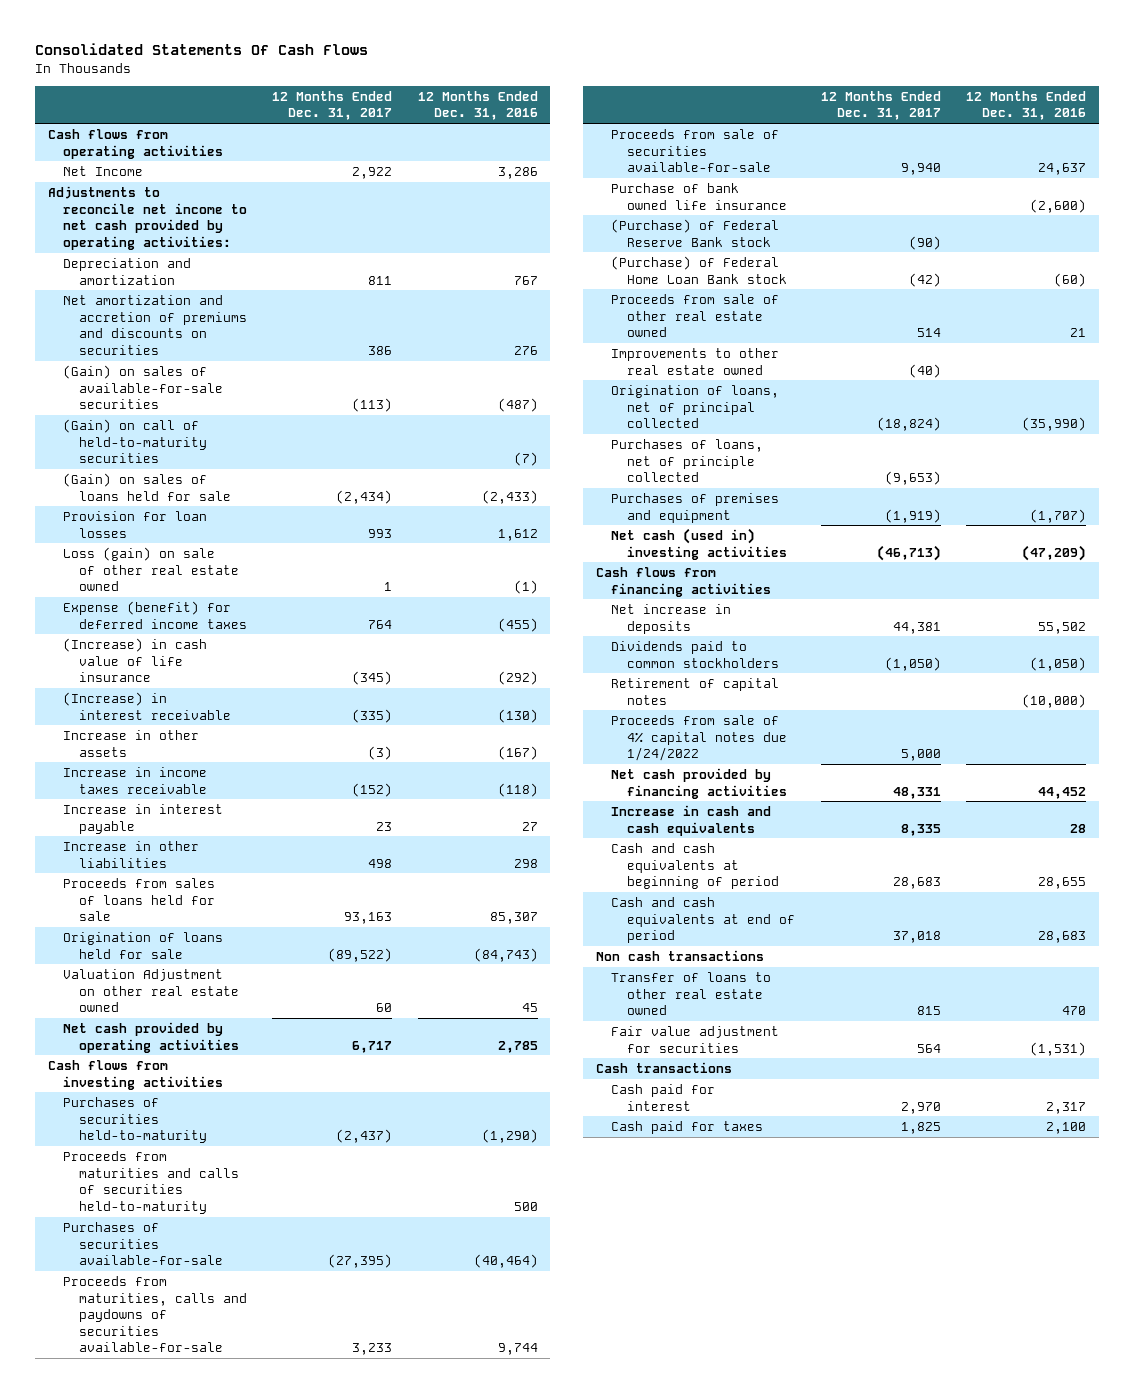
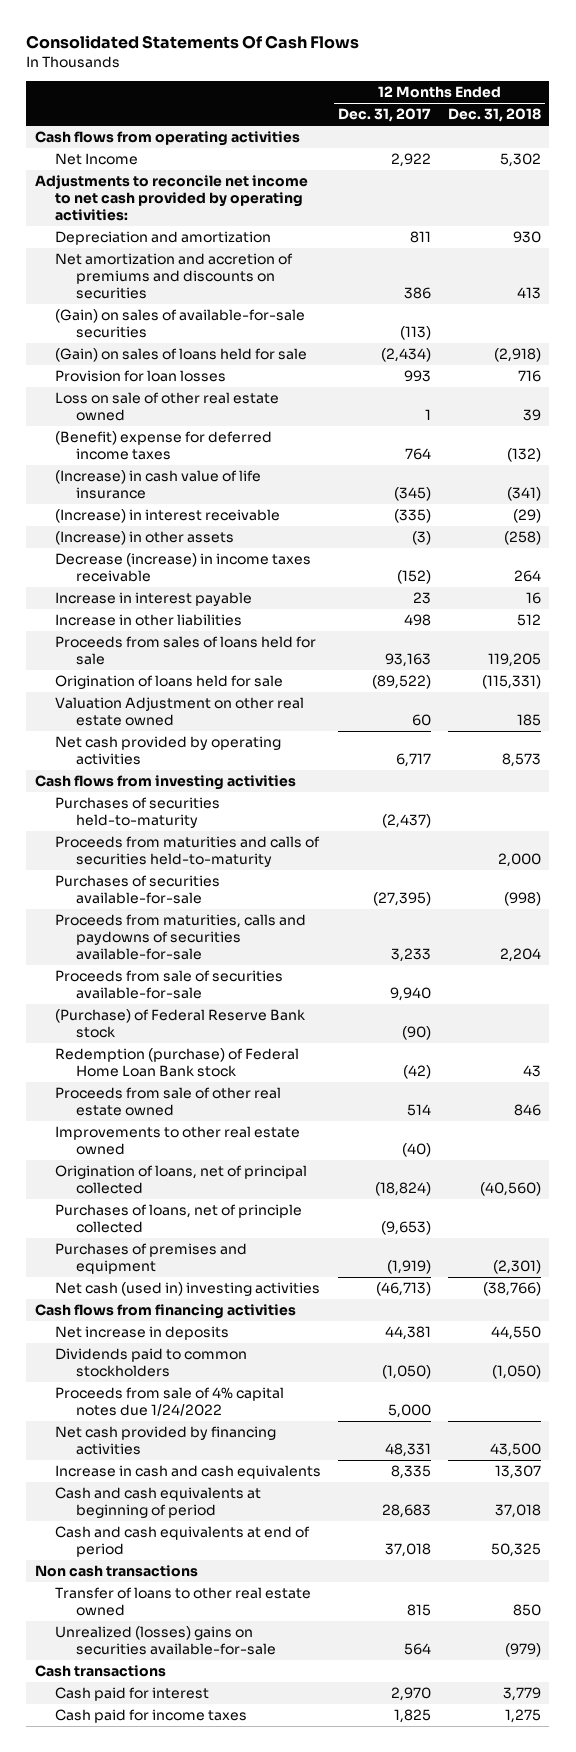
- | 12 Months Ended Dec. 31, 2017 | 12 Months Ended Dec. 31, 2016
+ | 12 Months Ended Dec. 31, 2017 | 12 Months Ended Dec. 31, 2018
- (Gain) on call of held-to-maturity securities | | (7)
- Loss (gain) on sale of other real estate owned | 1 | (1)
- Expense (benefit) for deferred income taxes | 764 | (455)
+ Loss on sale of other real estate owned | 1 | 39
+ (Benefit) expense for deferred income taxes | 764 | (132)
- Increase in other assets | (3) | (167)
- Increase in income taxes receivable | (152) | (118)
+ (Increase) in other assets | (3) | (258)
+ Decrease (increase) in income taxes receivable | (152) | 264
- Purchase of bank owned life insurance | | (2,600)
- (Purchase) of Federal Home Loan Bank stock | (42) | (60)
+ Redemption (purchase) of Federal Home Loan Bank stock | (42) | 43
- Retirement of capital notes | | (10,000)
- Fair value adjustment for securities | 564 | (1,531)
+ Unrealized (losses) gains on securities available-for-sale | 564 | (979)
- Cash paid for taxes | 1,825 | 2,100
+ Cash paid for income taxes | 1,825 | 1,275

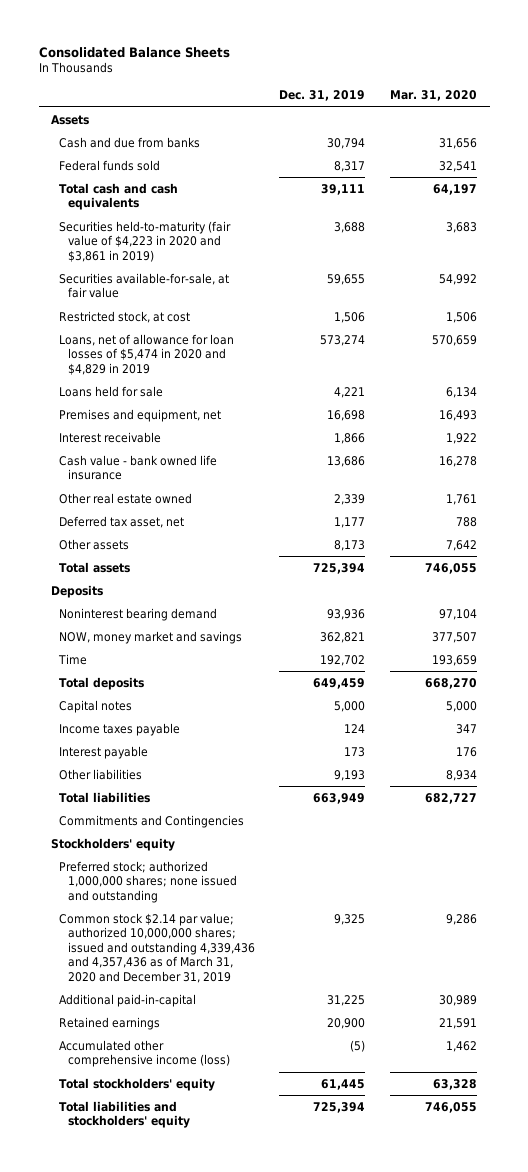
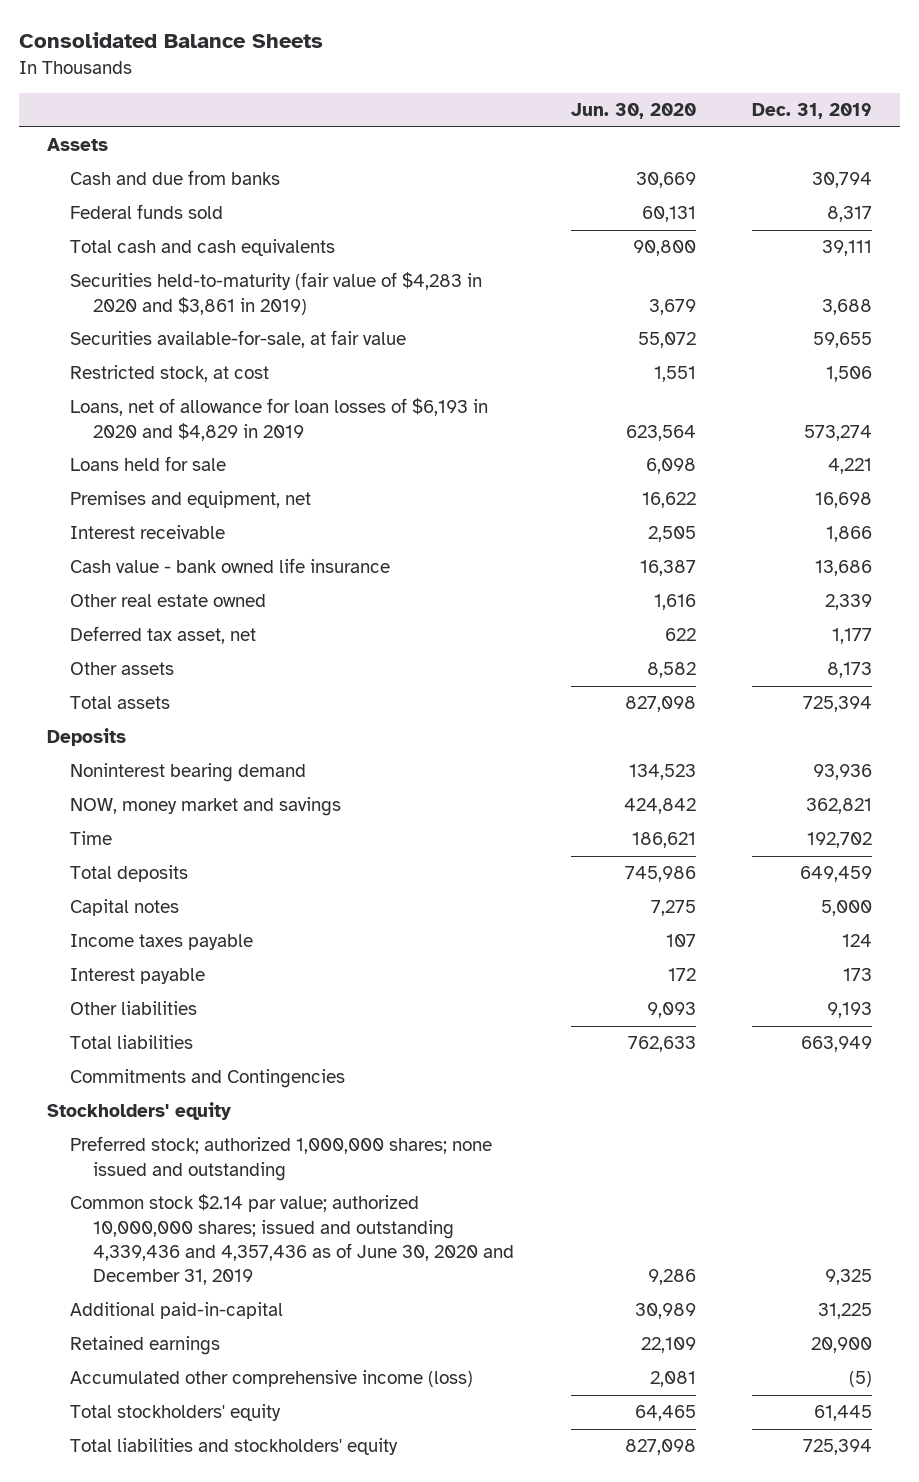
- | Dec. 31, 2019 | Mar. 31, 2020
+ | Jun. 30, 2020 | Dec. 31, 2019
- Securities held-to-maturity (fair value of $4,223 in 2020 and $3,861 in 2019) | 3,688 | 3,683
+ Securities held-to-maturity (fair value of $4,283 in 2020 and $3,861 in 2019) | 3,679 | 3,688
- Loans, net of allowance for loan losses of $5,474 in 2020 and $4,829 in 2019 | 573,274 | 570,659
+ Loans, net of allowance for loan losses of $6,193 in 2020 and $4,829 in 2019 | 623,564 | 573,274
- Common stock $2.14 par value; authorized 10,000,000 shares; issued and outstanding 4,339,436 and 4,357,436 as of March 31, 2020 and December 31, 2019 | 9,325 | 9,286
+ Common stock $2.14 par value; authorized 10,000,000 shares; issued and outstanding 4,339,436 and 4,357,436 as of June 30, 2020 and December 31, 2019 | 9,286 | 9,325

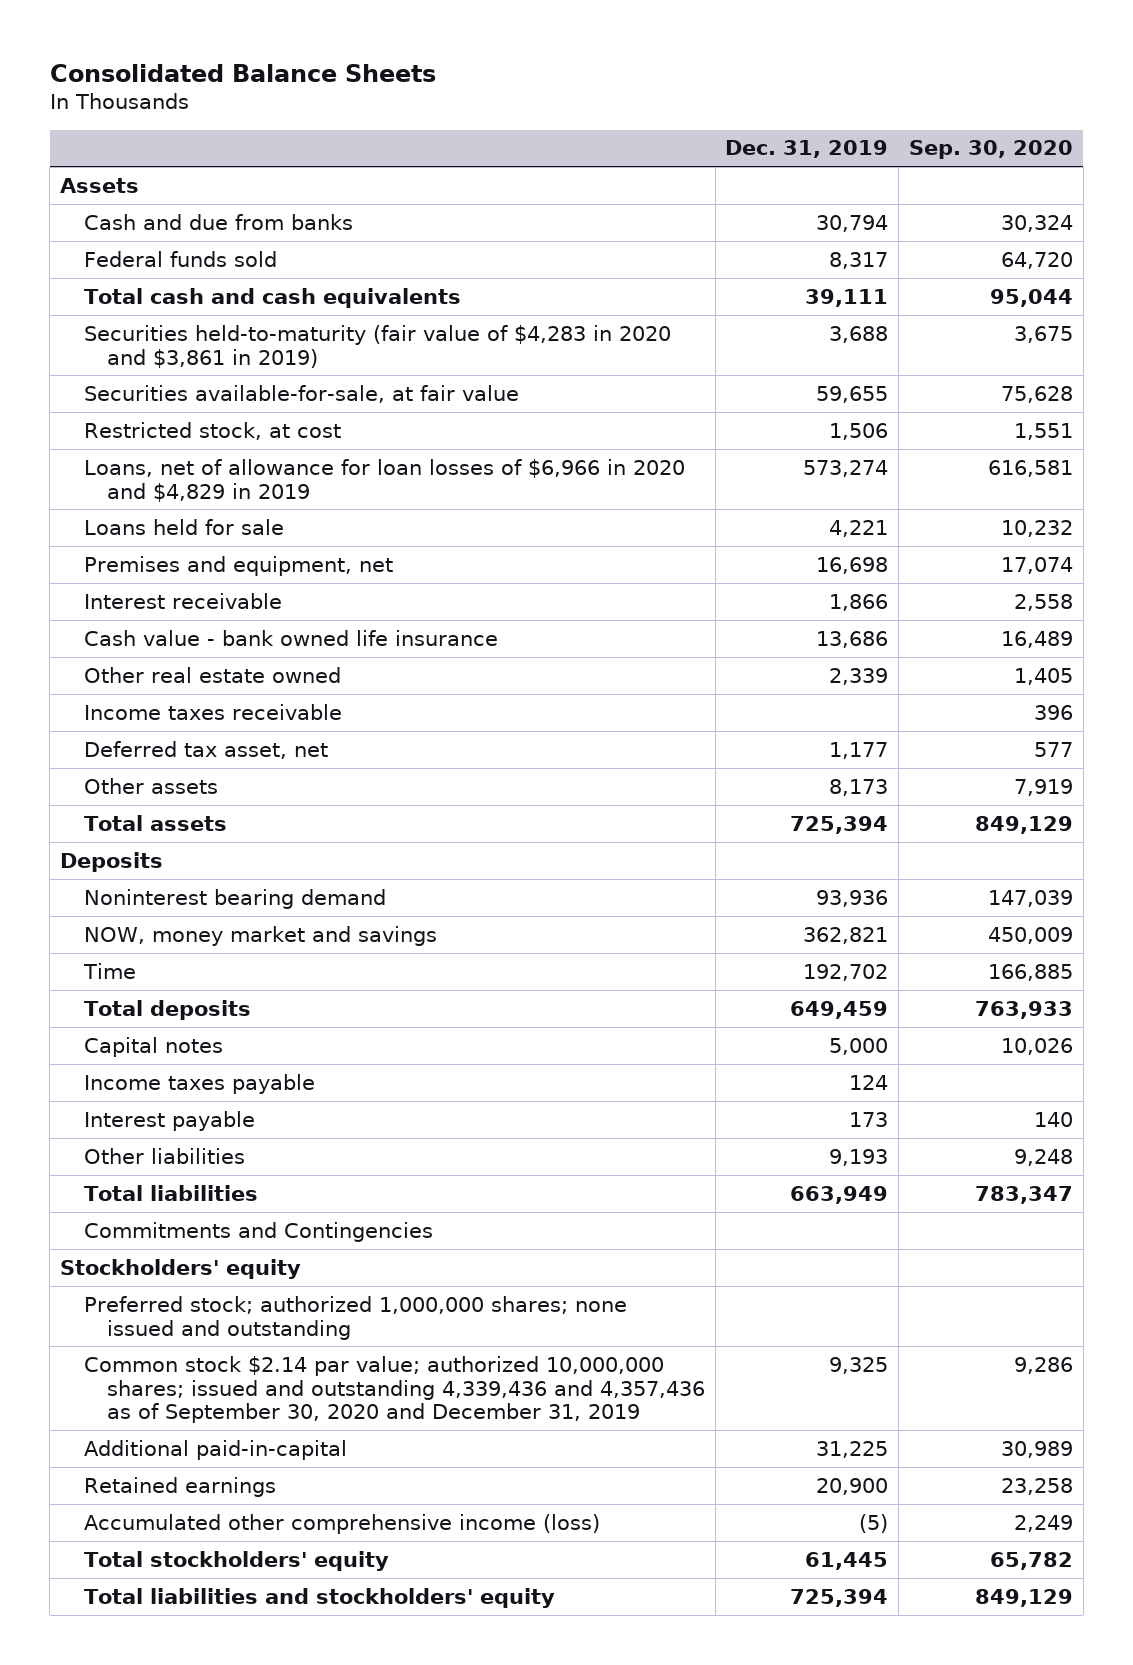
- | Jun. 30, 2020 | Dec. 31, 2019
+ | Dec. 31, 2019 | Sep. 30, 2020
- Loans, net of allowance for loan losses of $6,193 in 2020 and $4,829 in 2019 | 623,564 | 573,274
+ Loans, net of allowance for loan losses of $6,966 in 2020 and $4,829 in 2019 | 573,274 | 616,581
+ Income taxes receivable | | 396
- Common stock $2.14 par value; authorized 10,000,000 shares; issued and outstanding 4,339,436 and 4,357,436 as of June 30, 2020 and December 31, 2019 | 9,286 | 9,325
+ Common stock $2.14 par value; authorized 10,000,000 shares; issued and outstanding 4,339,436 and 4,357,436 as of September 30, 2020 and December 31, 2019 | 9,325 | 9,286

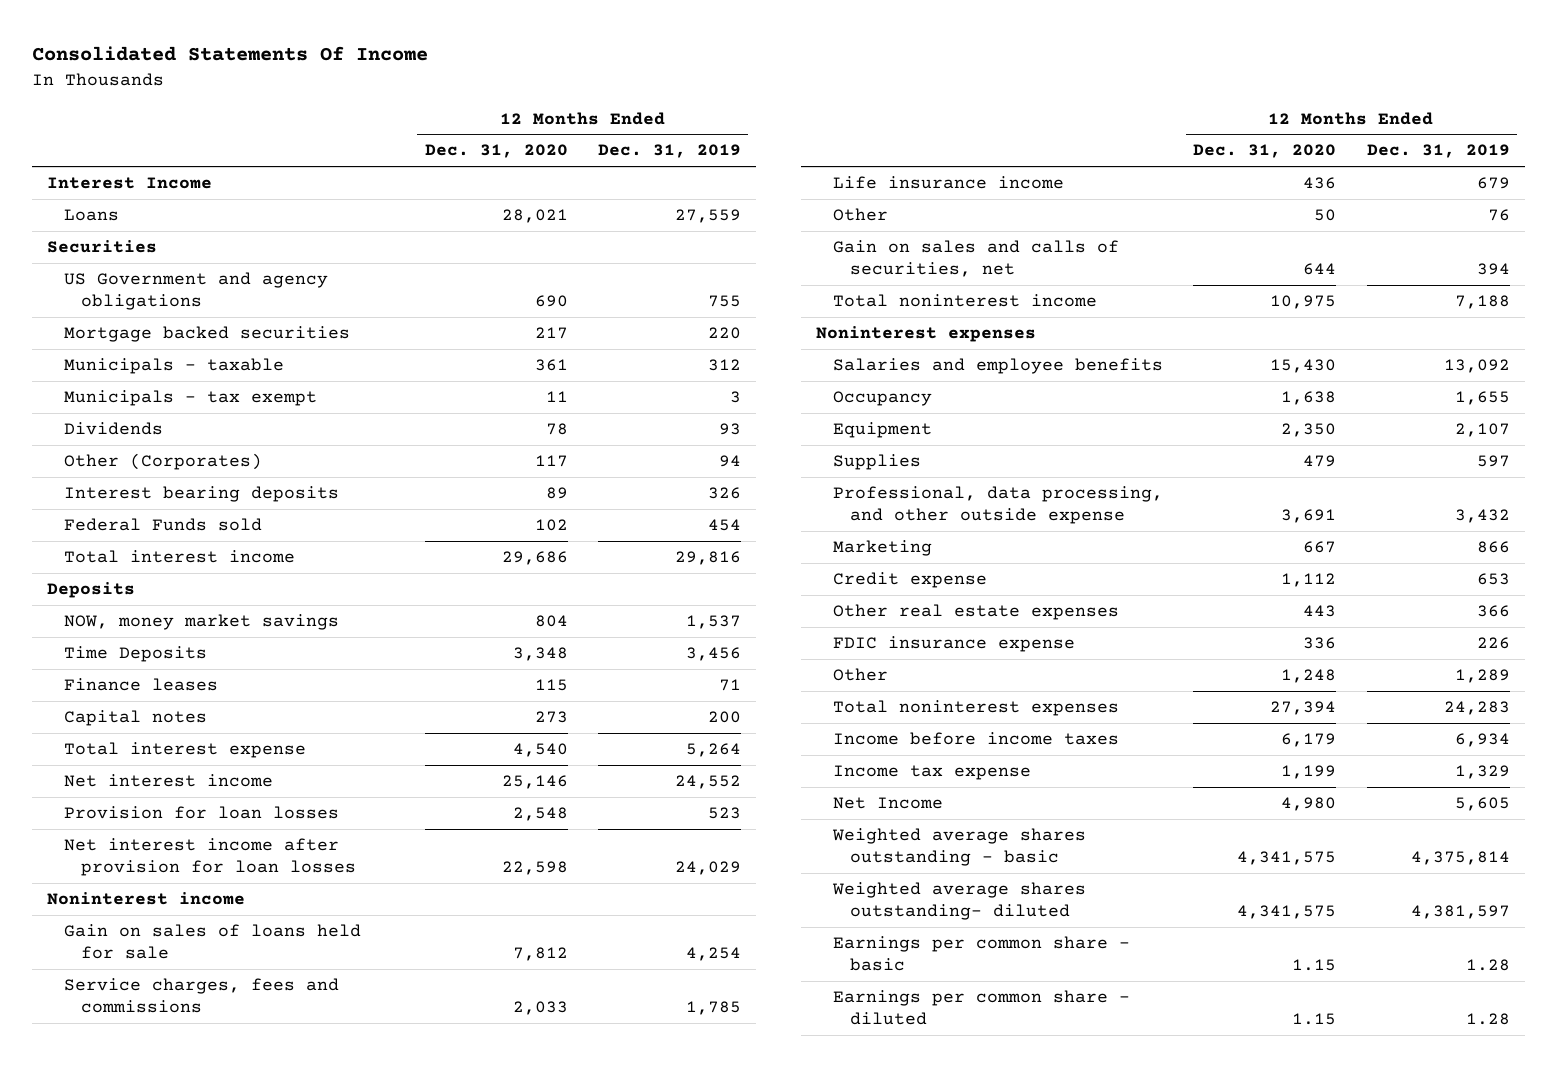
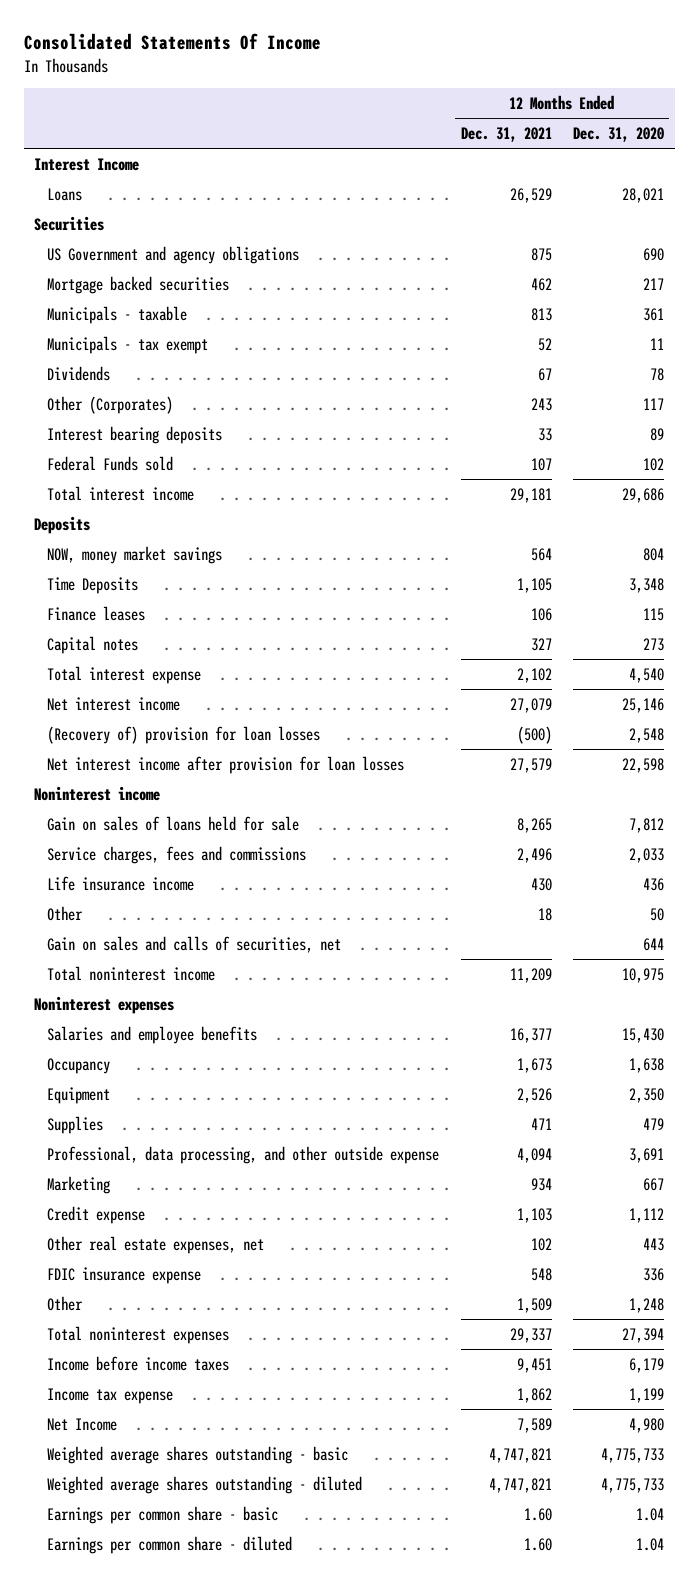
- | 12 Months Ended Dec. 31, 2020 | 12 Months Ended Dec. 31, 2019
+ | 12 Months Ended Dec. 31, 2021 | 12 Months Ended Dec. 31, 2020
- Provision for loan losses | 2,548 | 523
+ (Recovery of) provision for loan losses | (500) | 2,548
- Other real estate expenses | 443 | 366
+ Other real estate expenses, net | 102 | 443
- Weighted average shares outstanding - basic | 4,341,575 | 4,375,814
- Weighted average shares outstanding- diluted | 4,341,575 | 4,381,597
- Earnings per common share - basic | 1.15 | 1.28
- Earnings per common share - diluted | 1.15 | 1.28
+ Weighted average shares outstanding - basic | 4,747,821 | 4,775,733
+ Weighted average shares outstanding - diluted | 4,747,821 | 4,775,733
+ Earnings per common share - basic | 1.60 | 1.04
+ Earnings per common share - diluted | 1.60 | 1.04

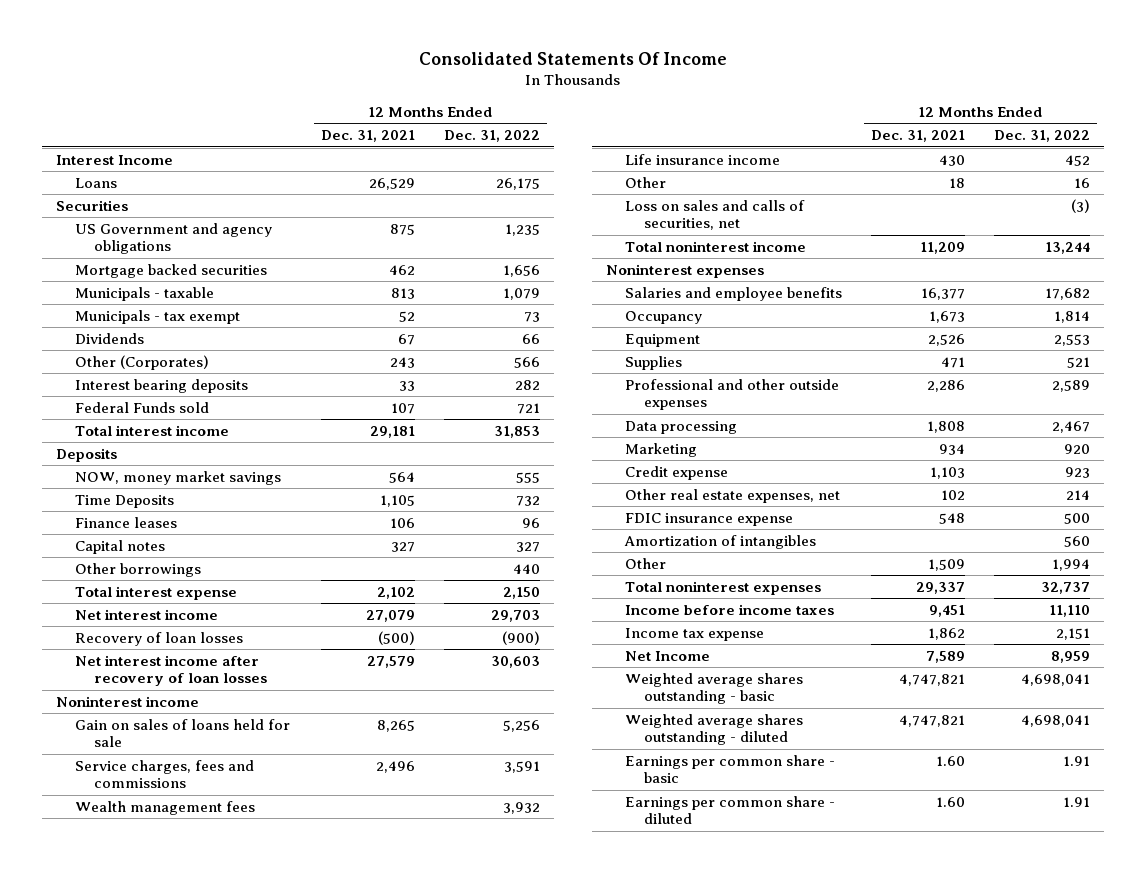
- | 12 Months Ended Dec. 31, 2021 | 12 Months Ended Dec. 31, 2020
+ | 12 Months Ended Dec. 31, 2021 | 12 Months Ended Dec. 31, 2022
+ Other borrowings | | 440
- (Recovery of) provision for loan losses | (500) | 2,548
- Net interest income after provision for loan losses | 27,579 | 22,598
+ Recovery of loan losses | (500) | (900)
+ Net interest income after recovery of loan losses | 27,579 | 30,603
+ Wealth management fees | | 3,932
- Gain on sales and calls of securities, net | | 644
+ Loss on sales and calls of securities, net | | (3)
- Professional, data processing, and other outside expense | 4,094 | 3,691
+ Professional and other outside expenses | 2,286 | 2,589
+ Data processing | 1,808 | 2,467
+ Amortization of intangibles | | 560

